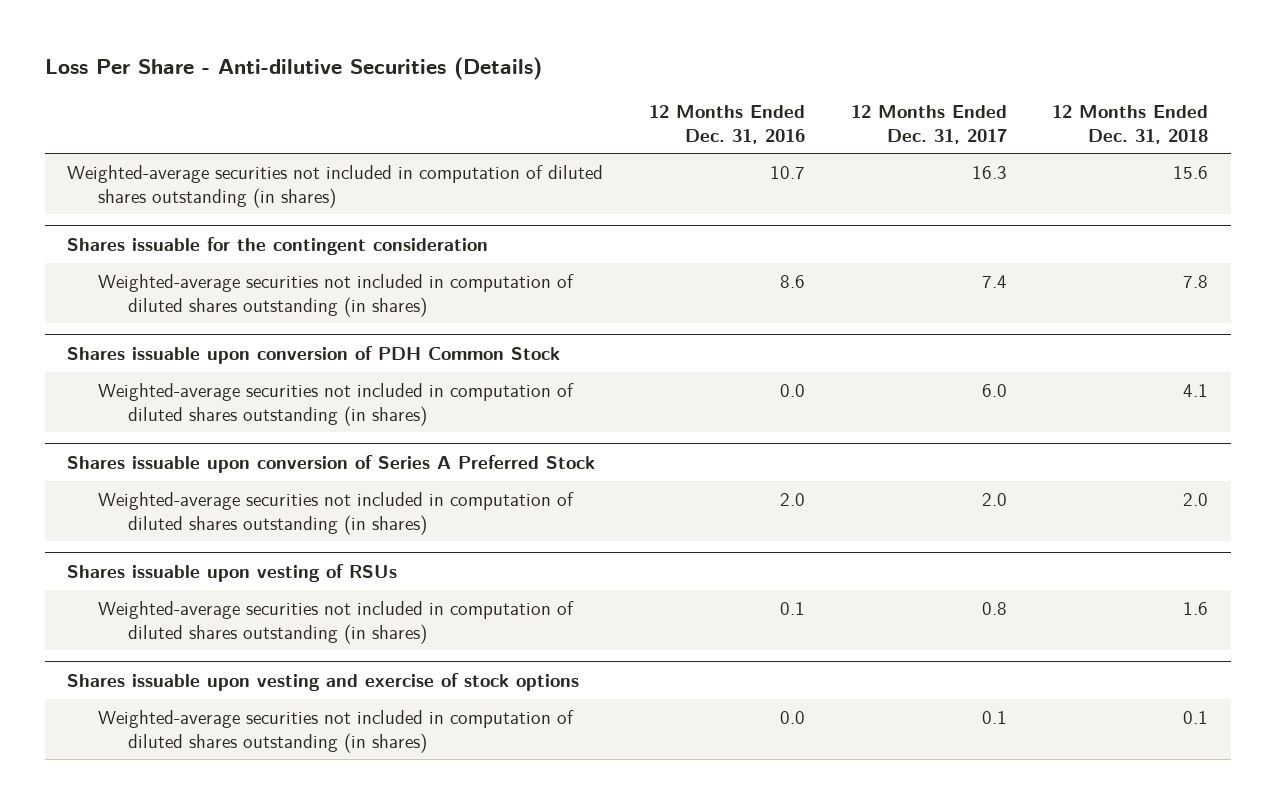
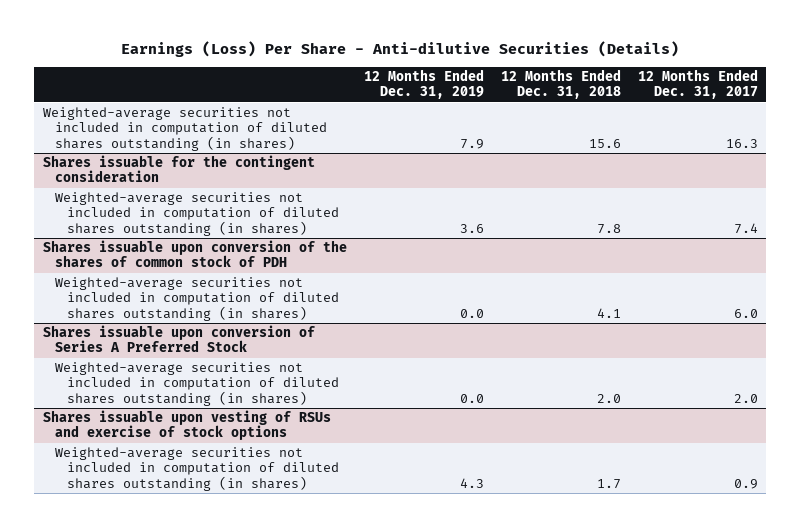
- Loss Per Share - Anti-dilutive Securities (Details)
+ Earnings (Loss) Per Share - Anti-dilutive Securities (Details)
- | 12 Months Ended Dec. 31, 2016 | 12 Months Ended Dec. 31, 2017 | 12 Months Ended Dec. 31, 2018
+ | 12 Months Ended Dec. 31, 2019 | 12 Months Ended Dec. 31, 2018 | 12 Months Ended Dec. 31, 2017
- Shares issuable upon conversion of PDH Common Stock
+ Shares issuable upon conversion of the shares of common stock of PDH
- Shares issuable upon vesting of RSUs
- Weighted-average securities not included in computation of diluted shares outstanding (in shares) | 0.1 | 0.8 | 1.6
- Shares issuable upon vesting and exercise of stock options
- Weighted-average securities not included in computation of diluted shares outstanding (in shares) | 0.0 | 0.1 | 0.1
+ Shares issuable upon vesting of RSUs and exercise of stock options
+ Weighted-average securities not included in computation of diluted shares outstanding (in shares) | 4.3 | 1.7 | 0.9

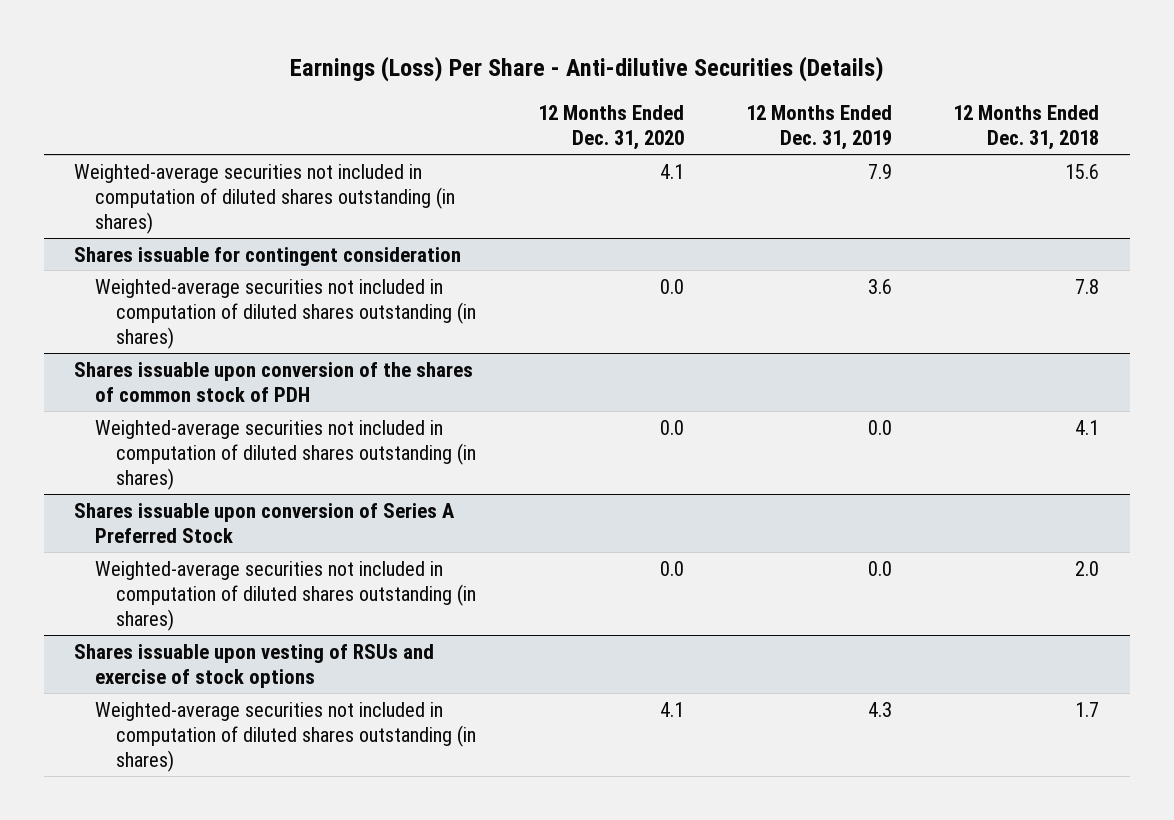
- | 12 Months Ended Dec. 31, 2019 | 12 Months Ended Dec. 31, 2018 | 12 Months Ended Dec. 31, 2017
+ | 12 Months Ended Dec. 31, 2020 | 12 Months Ended Dec. 31, 2019 | 12 Months Ended Dec. 31, 2018
- Shares issuable for the contingent consideration
+ Shares issuable for contingent consideration

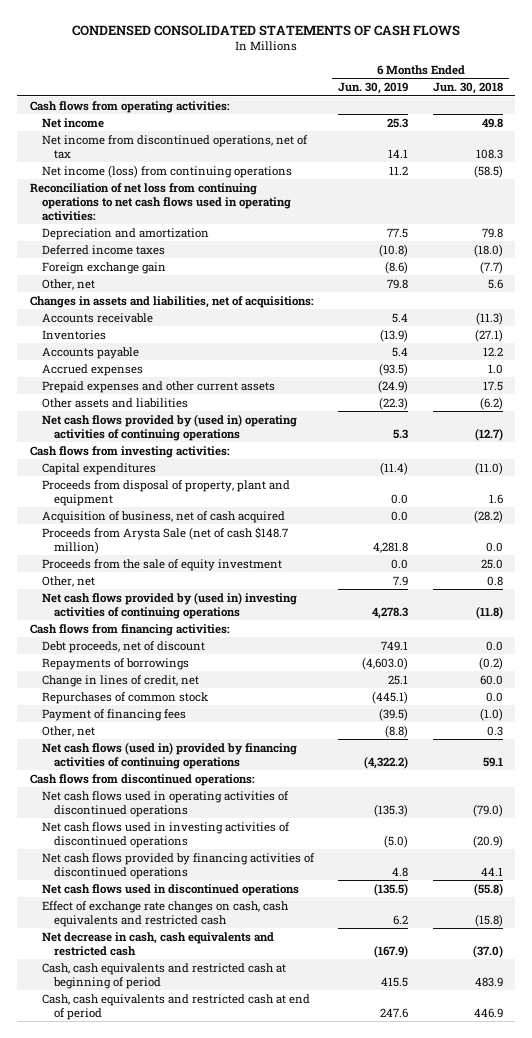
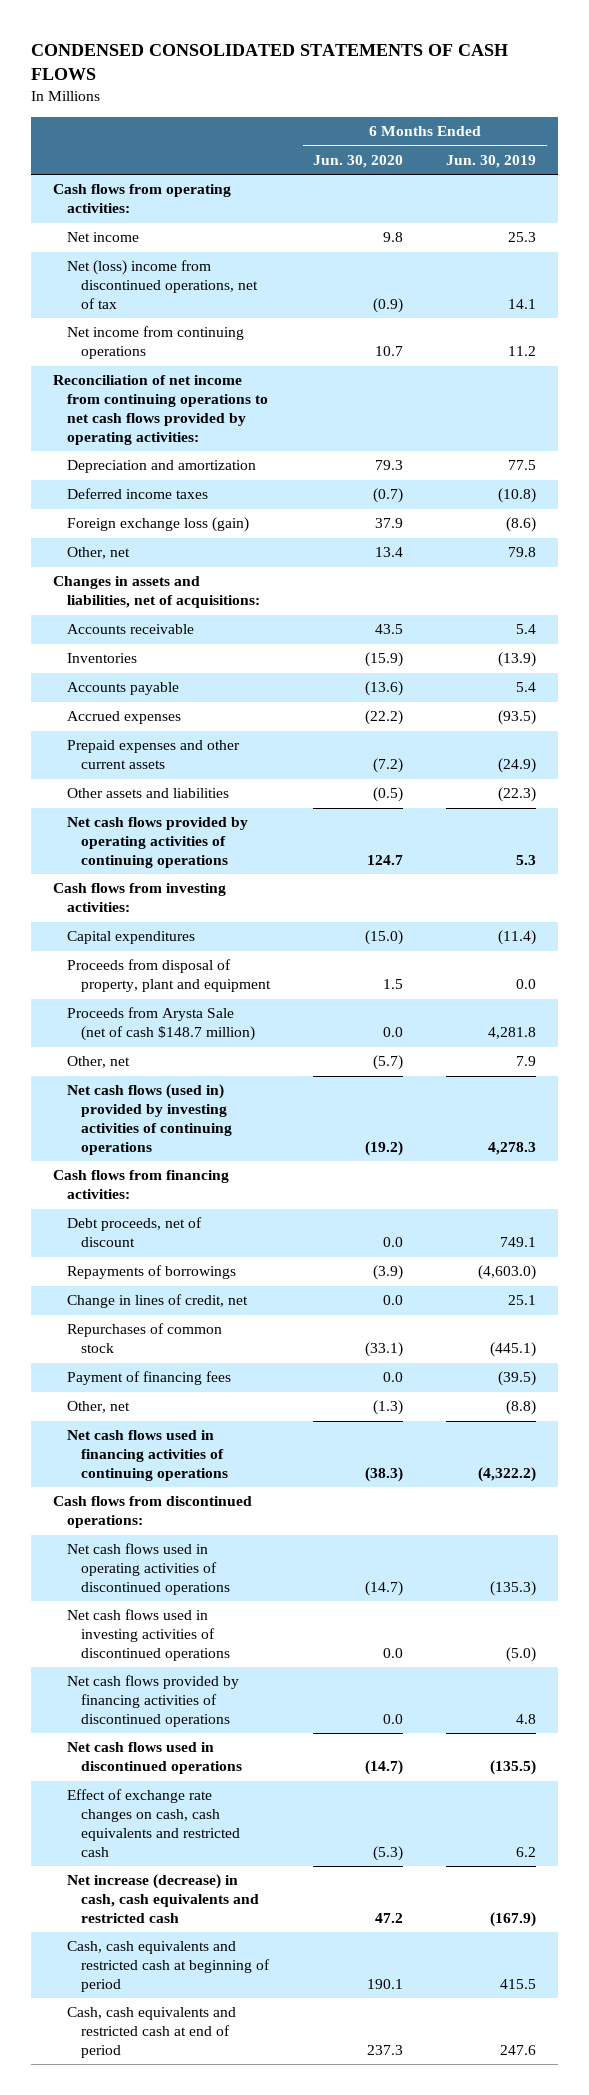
- | 6 Months Ended Jun. 30, 2019 | 6 Months Ended Jun. 30, 2018
+ | 6 Months Ended Jun. 30, 2020 | 6 Months Ended Jun. 30, 2019
- Net income from discontinued operations, net of tax | 14.1 | 108.3
- Net income (loss) from continuing operations | 11.2 | (58.5)
- Reconciliation of net loss from continuing operations to net cash flows used in operating activities:
+ Net (loss) income from discontinued operations, net of tax | (0.9) | 14.1
+ Net income from continuing operations | 10.7 | 11.2
+ Reconciliation of net income from continuing operations to net cash flows provided by operating activities:
- Foreign exchange gain | (8.6) | (7.7)
+ Foreign exchange loss (gain) | 37.9 | (8.6)
- Net cash flows provided by (used in) operating activities of continuing operations | 5.3 | (12.7)
+ Net cash flows provided by operating activities of continuing operations | 124.7 | 5.3
- Acquisition of business, net of cash acquired | 0.0 | (28.2)
- Proceeds from the sale of equity investment | 0.0 | 25.0
- Net cash flows provided by (used in) investing activities of continuing operations | 4,278.3 | (11.8)
+ Net cash flows (used in) provided by investing activities of continuing operations | (19.2) | 4,278.3
- Net cash flows (used in) provided by financing activities of continuing operations | (4,322.2) | 59.1
+ Net cash flows used in financing activities of continuing operations | (38.3) | (4,322.2)
- Net decrease in cash, cash equivalents and restricted cash | (167.9) | (37.0)
+ Net increase (decrease) in cash, cash equivalents and restricted cash | 47.2 | (167.9)

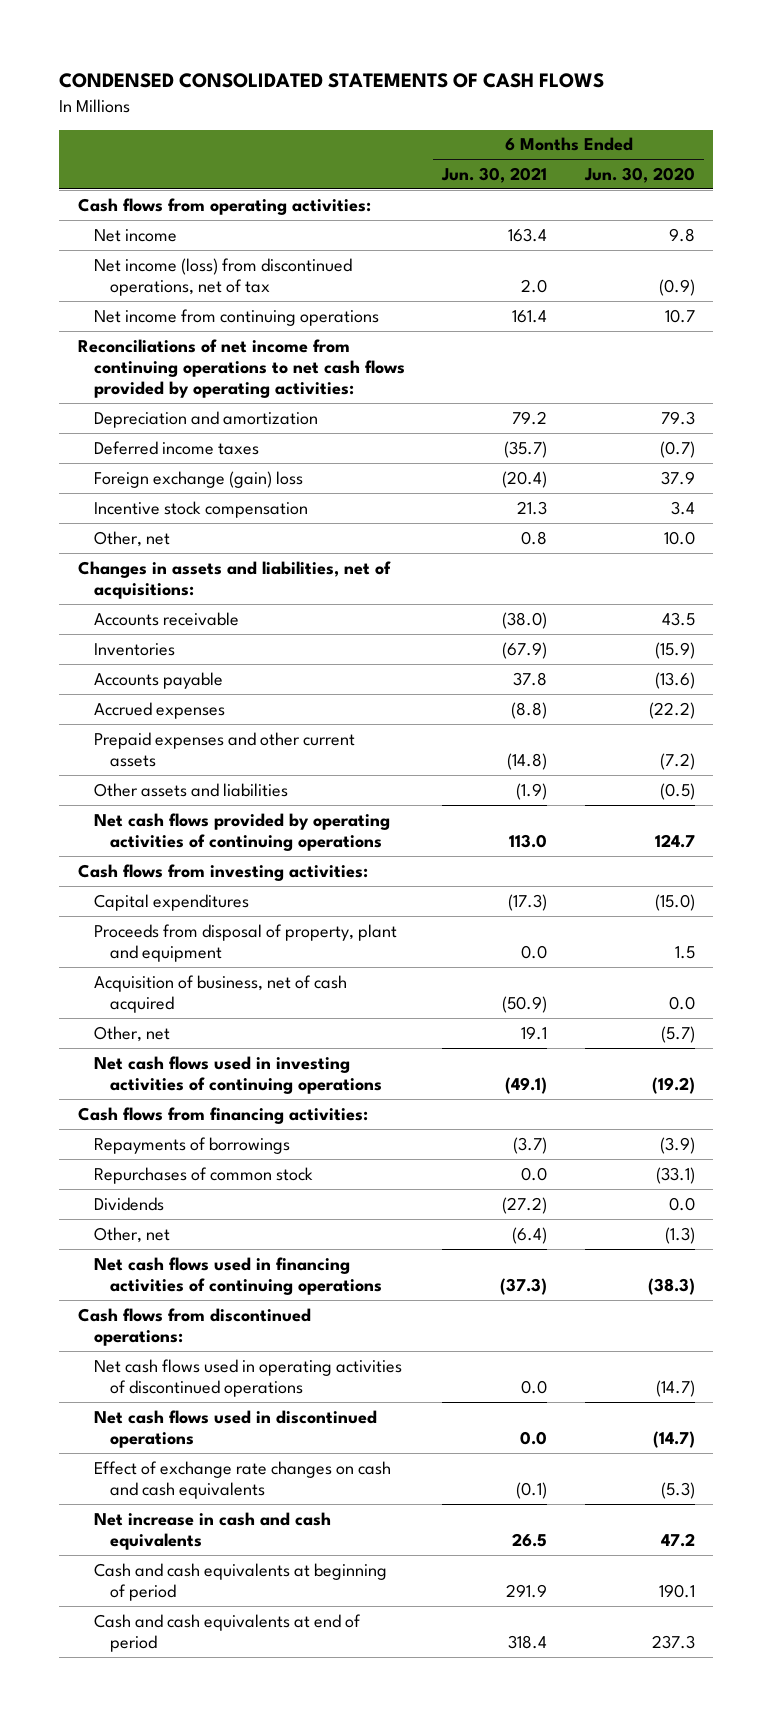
- | 6 Months Ended Jun. 30, 2020 | 6 Months Ended Jun. 30, 2019
+ | 6 Months Ended Jun. 30, 2021 | 6 Months Ended Jun. 30, 2020
- Net (loss) income from discontinued operations, net of tax | (0.9) | 14.1
+ Net income (loss) from discontinued operations, net of tax | 2.0 | (0.9)
- Reconciliation of net income from continuing operations to net cash flows provided by operating activities:
+ Reconciliations of net income from continuing operations to net cash flows provided by operating activities:
- Foreign exchange loss (gain) | 37.9 | (8.6)
- Other, net | 13.4 | 79.8
+ Foreign exchange (gain) loss | (20.4) | 37.9
+ Incentive stock compensation | 21.3 | 3.4
+ Other, net | 0.8 | 10.0
- Proceeds from Arysta Sale (net of cash $148.7 million) | 0.0 | 4,281.8
+ Acquisition of business, net of cash acquired | (50.9) | 0.0
- Net cash flows (used in) provided by investing activities of continuing operations | (19.2) | 4,278.3
+ Net cash flows used in investing activities of continuing operations | (49.1) | (19.2)
- Debt proceeds, net of discount | 0.0 | 749.1
- Change in lines of credit, net | 0.0 | 25.1
- Payment of financing fees | 0.0 | (39.5)
+ Dividends | (27.2) | 0.0
- Net cash flows used in investing activities of discontinued operations | 0.0 | (5.0)
- Net cash flows provided by financing activities of discontinued operations | 0.0 | 4.8
- Effect of exchange rate changes on cash, cash equivalents and restricted cash | (5.3) | 6.2
- Net increase (decrease) in cash, cash equivalents and restricted cash | 47.2 | (167.9)
- Cash, cash equivalents and restricted cash at beginning of period | 190.1 | 415.5
- Cash, cash equivalents and restricted cash at end of period | 237.3 | 247.6
+ Effect of exchange rate changes on cash and cash equivalents | (0.1) | (5.3)
+ Net increase in cash and cash equivalents | 26.5 | 47.2
+ Cash and cash equivalents at beginning of period | 291.9 | 190.1
+ Cash and cash equivalents at end of period | 318.4 | 237.3

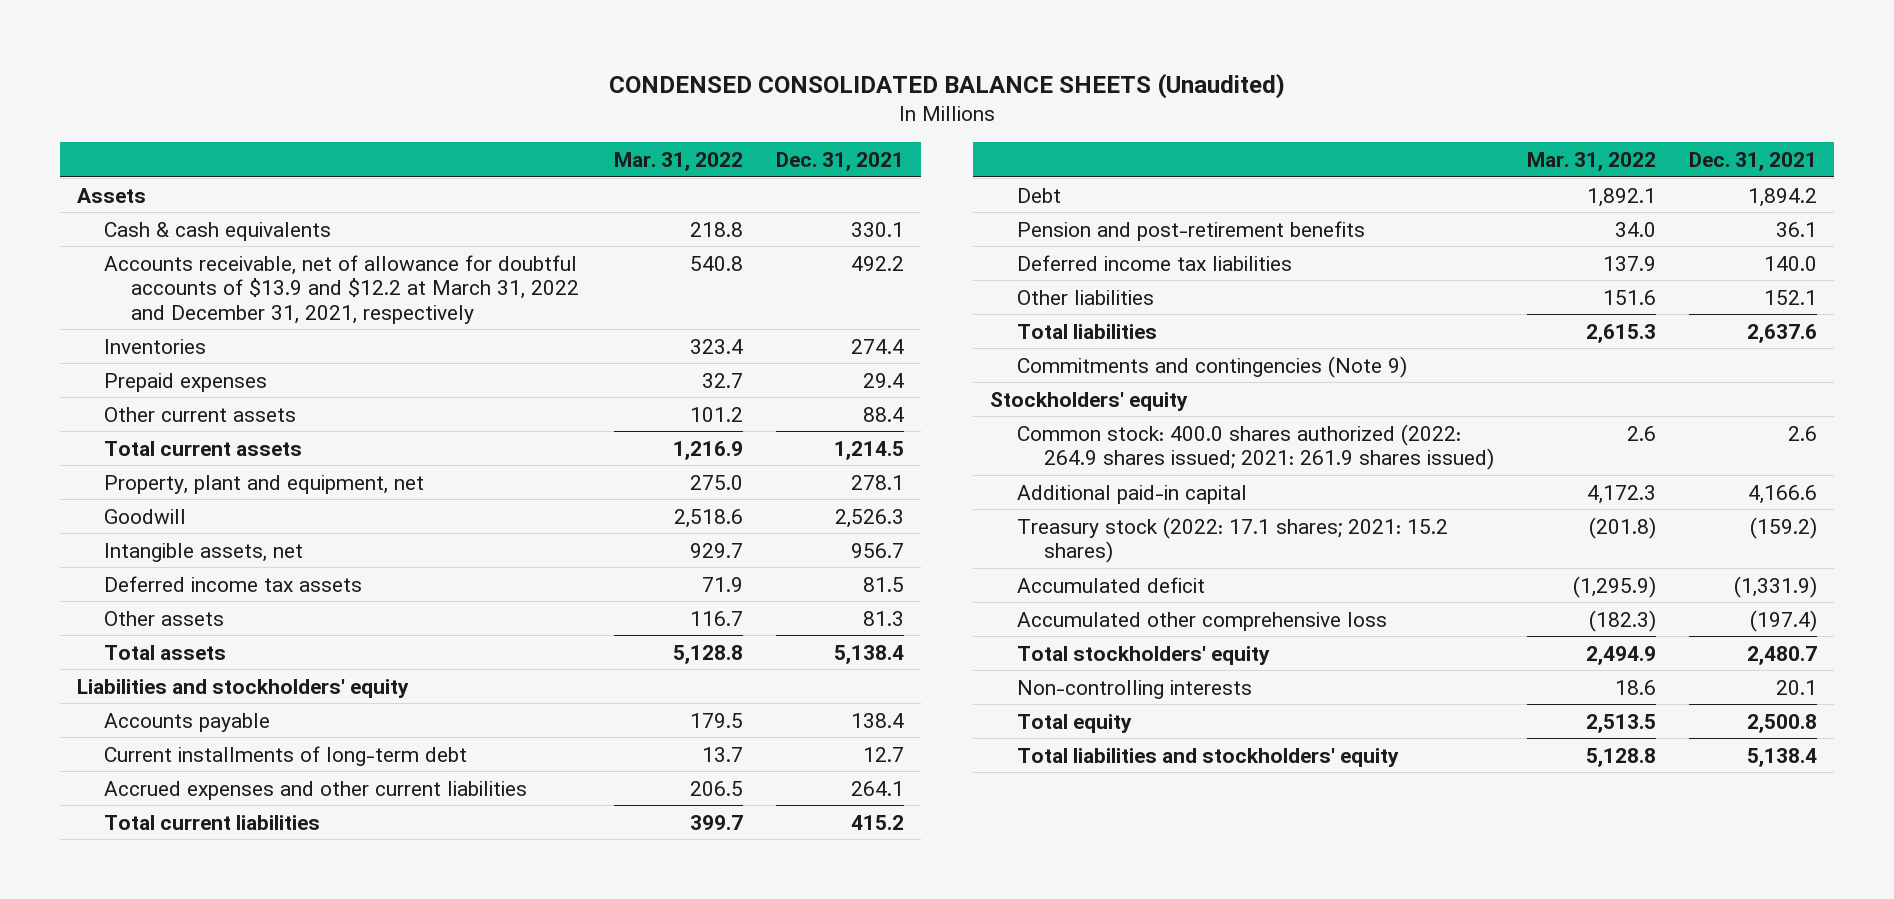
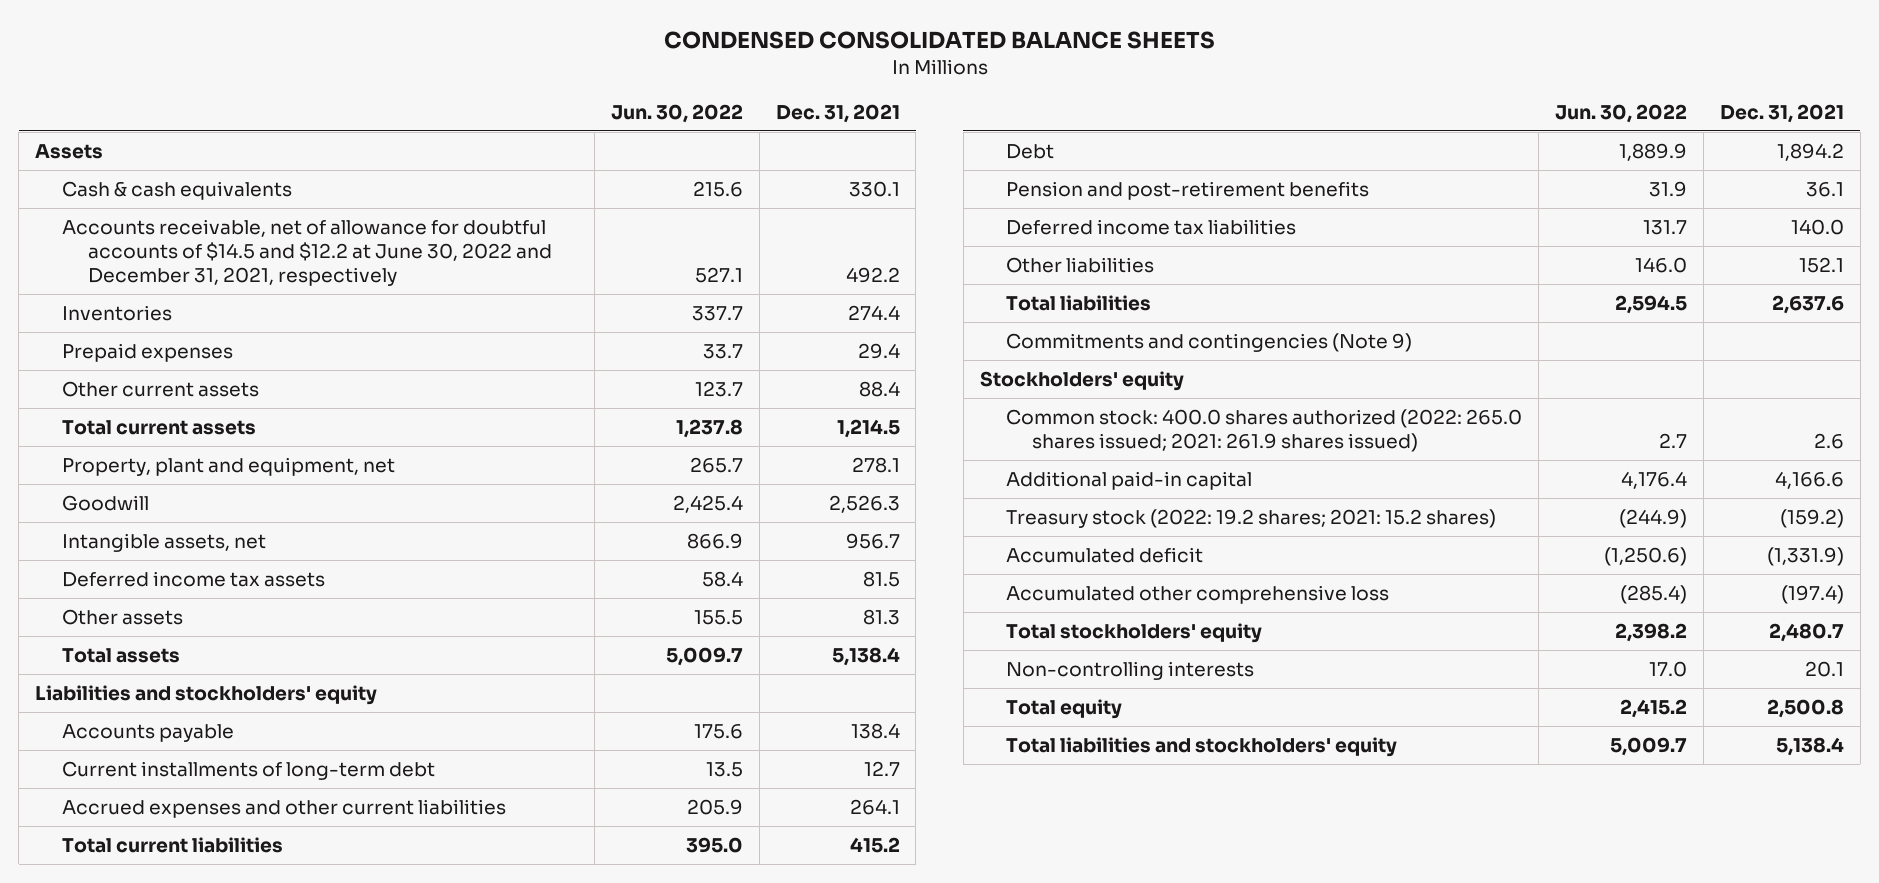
- CONDENSED CONSOLIDATED BALANCE SHEETS (Unaudited)
+ CONDENSED CONSOLIDATED BALANCE SHEETS
- | Mar. 31, 2022 | Dec. 31, 2021
+ | Jun. 30, 2022 | Dec. 31, 2021
- Accounts receivable, net of allowance for doubtful accounts of $13.9 and $12.2 at March 31, 2022 and December 31, 2021, respectively | 540.8 | 492.2
+ Accounts receivable, net of allowance for doubtful accounts of $14.5 and $12.2 at June 30, 2022 and December 31, 2021, respectively | 527.1 | 492.2
- Common stock: 400.0 shares authorized (2022: 264.9 shares issued; 2021: 261.9 shares issued) | 2.6 | 2.6
+ Common stock: 400.0 shares authorized (2022: 265.0 shares issued; 2021: 261.9 shares issued) | 2.7 | 2.6
- Treasury stock (2022: 17.1 shares; 2021: 15.2 shares) | (201.8) | (159.2)
+ Treasury stock (2022: 19.2 shares; 2021: 15.2 shares) | (244.9) | (159.2)

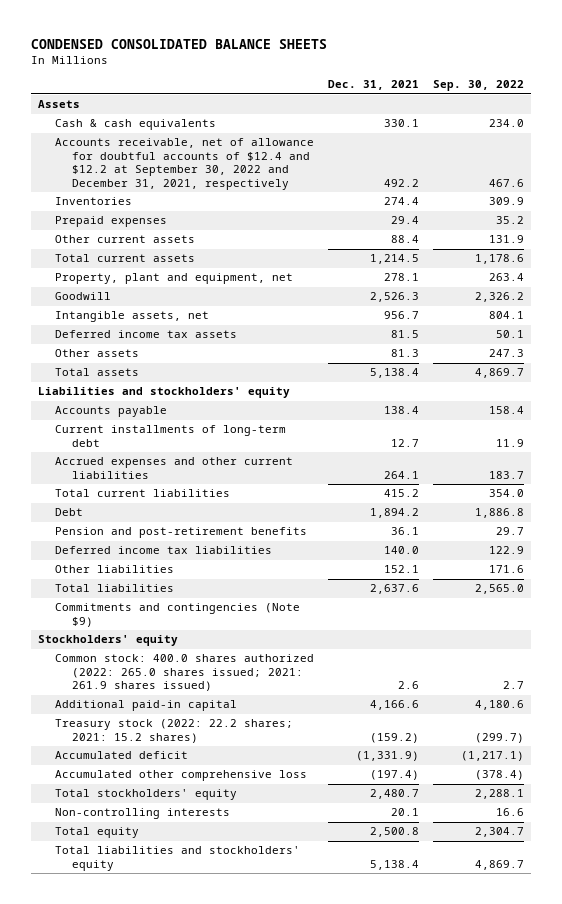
- | Jun. 30, 2022 | Dec. 31, 2021
+ | Dec. 31, 2021 | Sep. 30, 2022
- Accounts receivable, net of allowance for doubtful accounts of $14.5 and $12.2 at June 30, 2022 and December 31, 2021, respectively | 527.1 | 492.2
+ Accounts receivable, net of allowance for doubtful accounts of $12.4 and $12.2 at September 30, 2022 and December 31, 2021, respectively | 492.2 | 467.6
- Commitments and contingencies (Note 9)
+ Commitments and contingencies (Note $9)
- Treasury stock (2022: 19.2 shares; 2021: 15.2 shares) | (244.9) | (159.2)
+ Treasury stock (2022: 22.2 shares; 2021: 15.2 shares) | (159.2) | (299.7)

